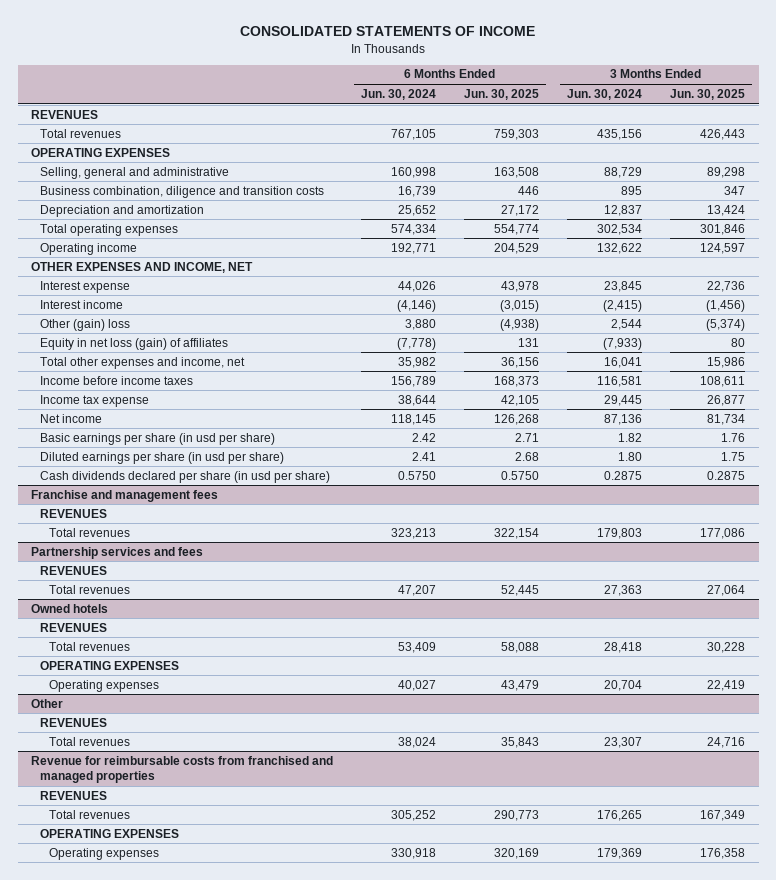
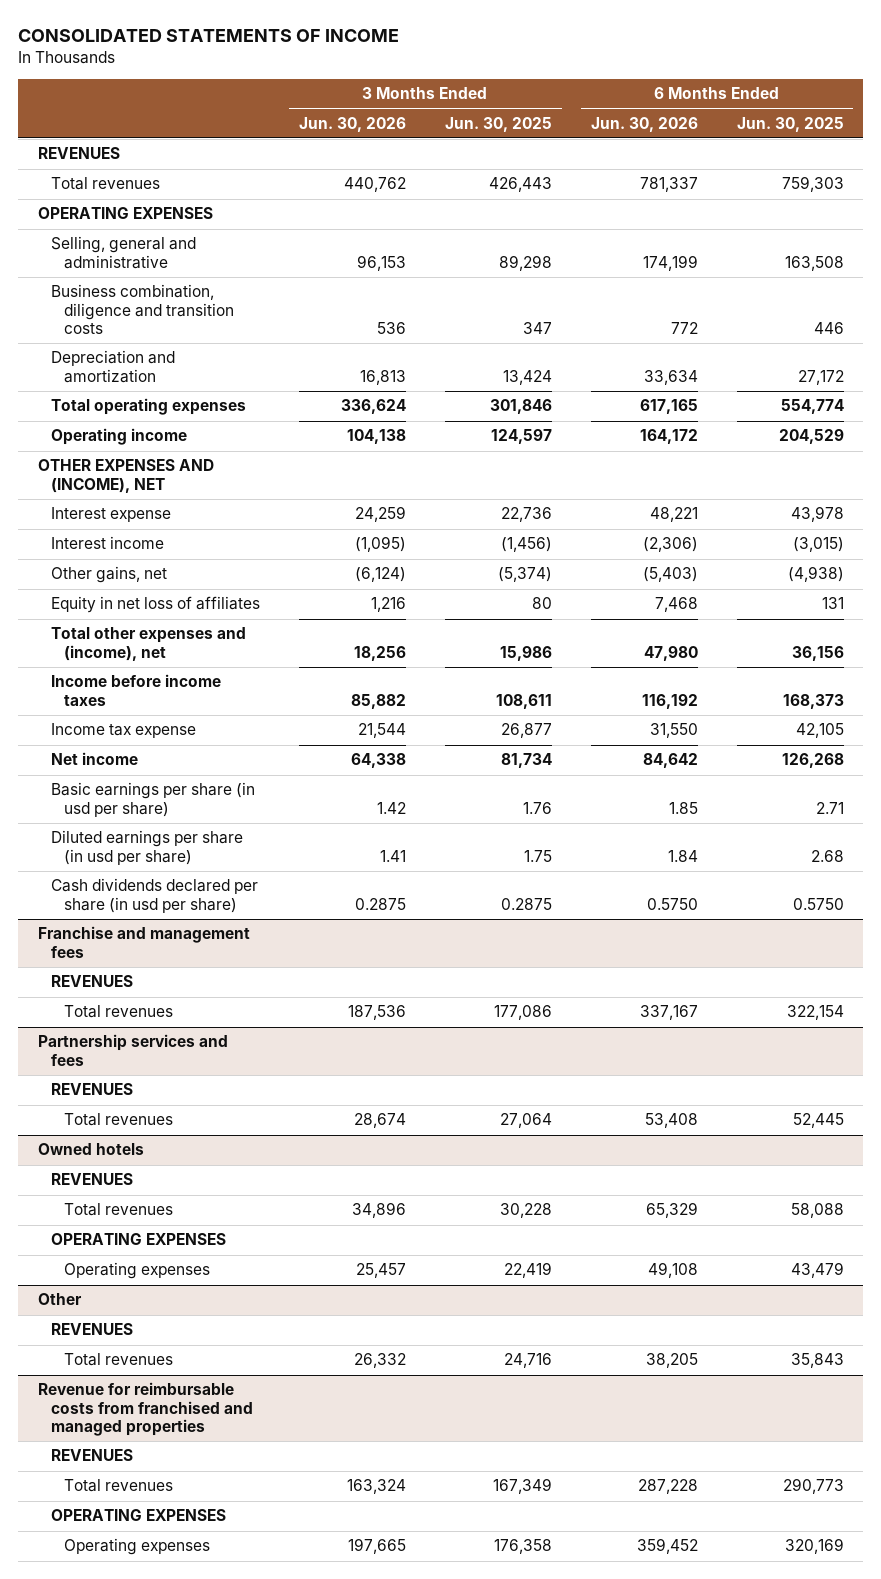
- | 6 Months Ended Jun. 30, 2024 | 6 Months Ended Jun. 30, 2025 | 3 Months Ended Jun. 30, 2024 | 3 Months Ended Jun. 30, 2025
+ | 3 Months Ended Jun. 30, 2026 | 3 Months Ended Jun. 30, 2025 | 6 Months Ended Jun. 30, 2026 | 6 Months Ended Jun. 30, 2025
- OTHER EXPENSES AND INCOME, NET
+ OTHER EXPENSES AND (INCOME), NET
- Other (gain) loss | 3,880 | (4,938) | 2,544 | (5,374)
- Equity in net loss (gain) of affiliates | (7,778) | 131 | (7,933) | 80
- Total other expenses and income, net | 35,982 | 36,156 | 16,041 | 15,986
+ Other gains, net | (6,124) | (5,374) | (5,403) | (4,938)
+ Equity in net loss of affiliates | 1,216 | 80 | 7,468 | 131
+ Total other expenses and (income), net | 18,256 | 15,986 | 47,980 | 36,156

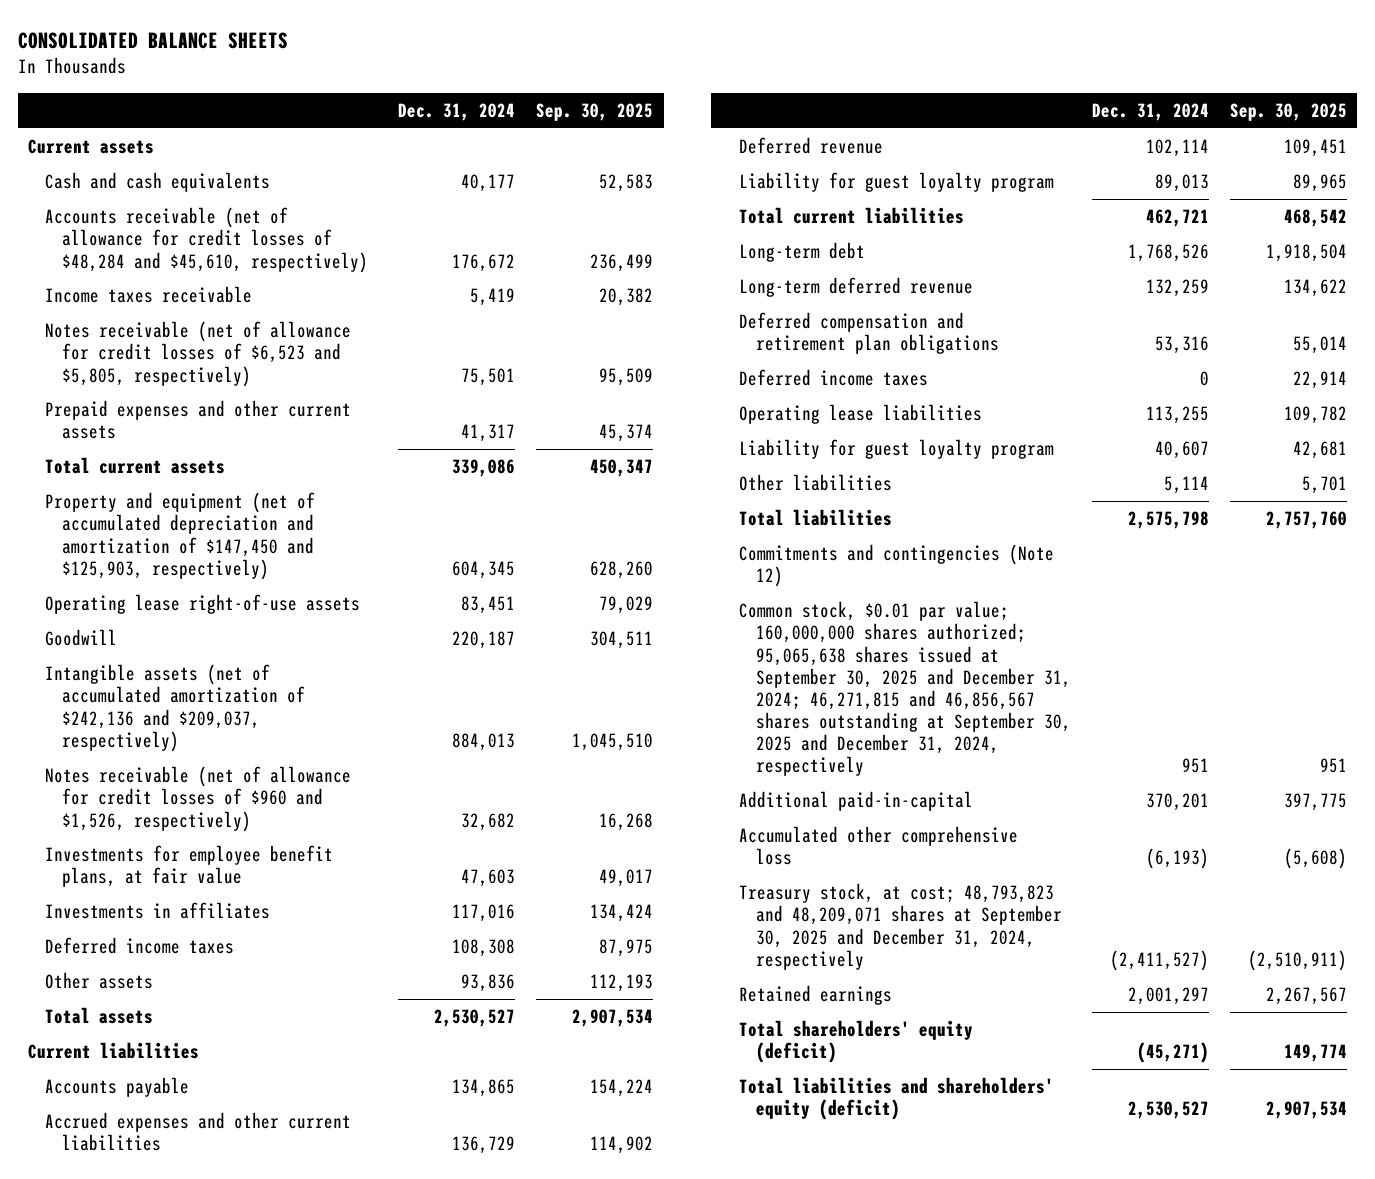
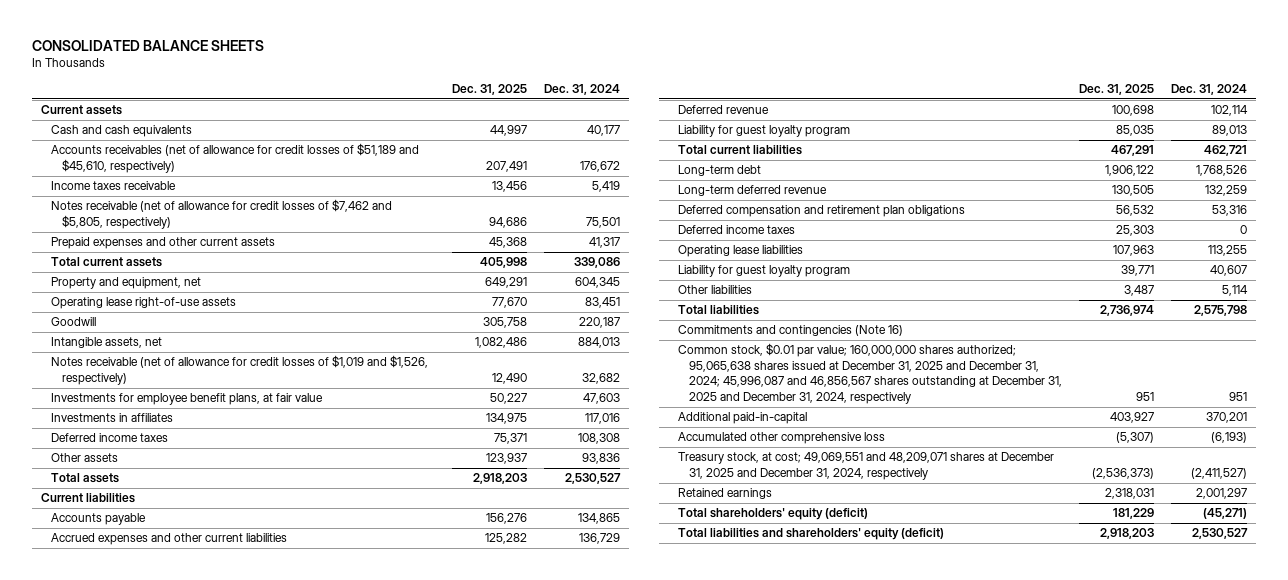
- | Dec. 31, 2024 | Sep. 30, 2025
+ | Dec. 31, 2025 | Dec. 31, 2024
- Accounts receivable (net of allowance for credit losses of $48,284 and $45,610, respectively) | 176,672 | 236,499
+ Accounts receivables (net of allowance for credit losses of $51,189 and $45,610, respectively) | 207,491 | 176,672
- Notes receivable (net of allowance for credit losses of $6,523 and $5,805, respectively) | 75,501 | 95,509
+ Notes receivable (net of allowance for credit losses of $7,462 and $5,805, respectively) | 94,686 | 75,501
- Property and equipment (net of accumulated depreciation and amortization of $147,450 and $125,903, respectively) | 604,345 | 628,260
+ Property and equipment, net | 649,291 | 604,345
- Intangible assets (net of accumulated amortization of $242,136 and $209,037, respectively) | 884,013 | 1,045,510
- Notes receivable (net of allowance for credit losses of $960 and $1,526, respectively) | 32,682 | 16,268
+ Intangible assets, net | 1,082,486 | 884,013
+ Notes receivable (net of allowance for credit losses of $1,019 and $1,526, respectively) | 12,490 | 32,682
- Commitments and contingencies (Note 12)
- Common stock, $0.01 par value; 160,000,000 shares authorized; 95,065,638 shares issued at September 30, 2025 and December 31, 2024; 46,271,815 and 46,856,567 shares outstanding at September 30, 2025 and December 31, 2024, respectively | 951 | 951
+ Commitments and contingencies (Note 16)
+ Common stock, $0.01 par value; 160,000,000 shares authorized; 95,065,638 shares issued at December 31, 2025 and December 31, 2024; 45,996,087 and 46,856,567 shares outstanding at December 31, 2025 and December 31, 2024, respectively | 951 | 951
- Treasury stock, at cost; 48,793,823 and 48,209,071 shares at September 30, 2025 and December 31, 2024, respectively | (2,411,527) | (2,510,911)
+ Treasury stock, at cost; 49,069,551 and 48,209,071 shares at December 31, 2025 and December 31, 2024, respectively | (2,536,373) | (2,411,527)

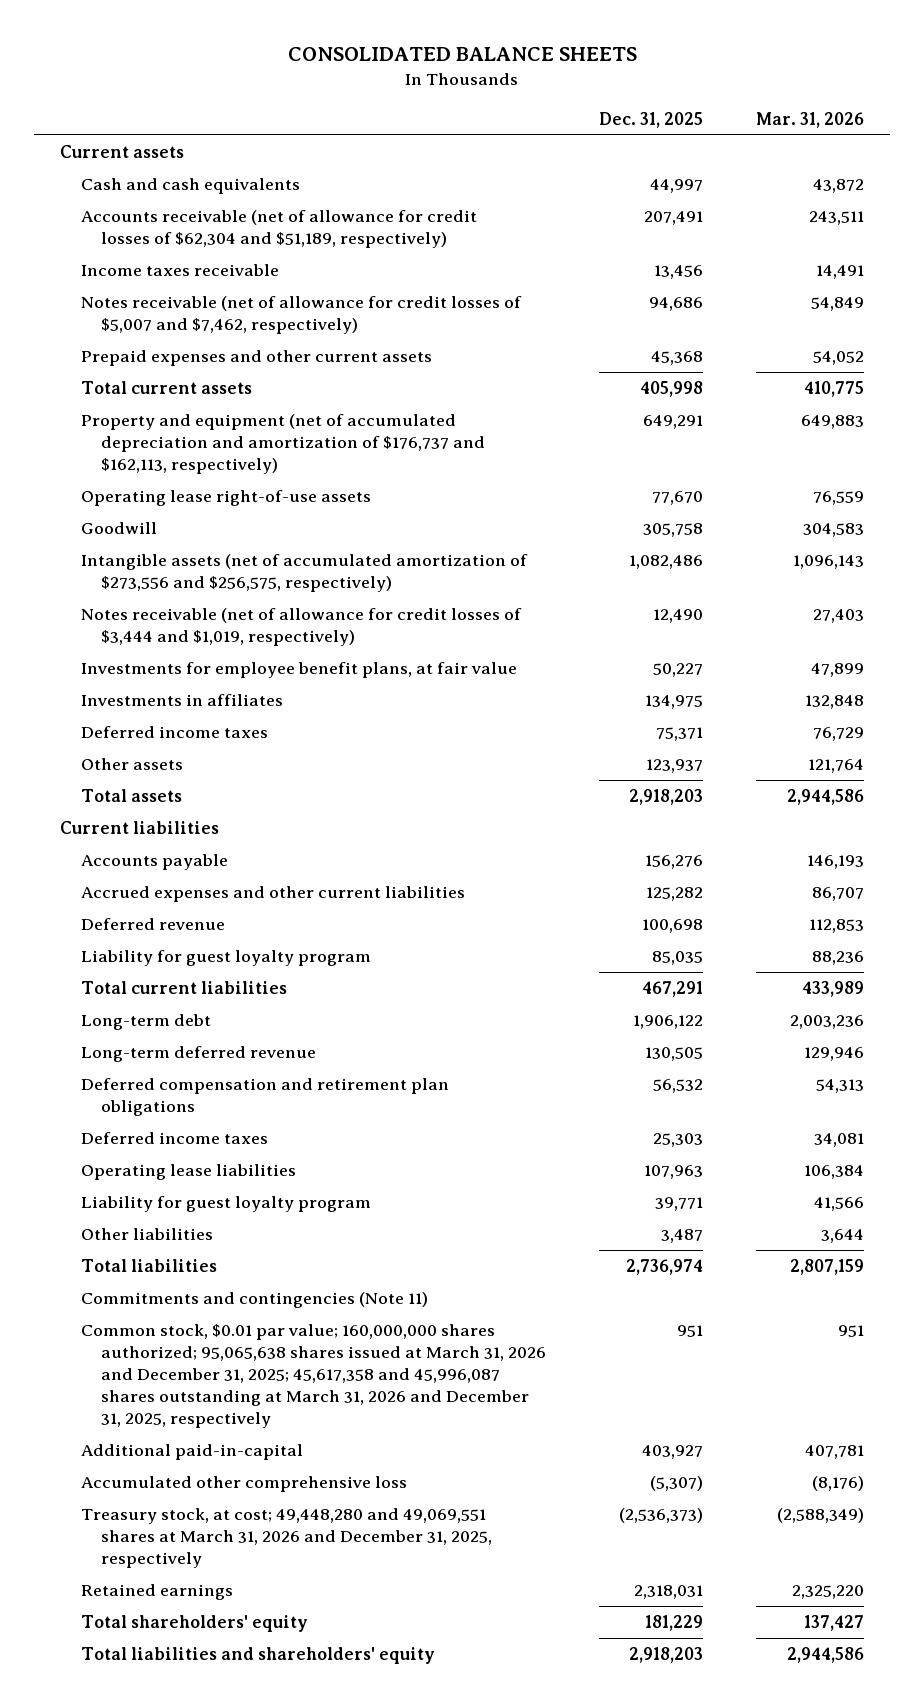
- | Dec. 31, 2025 | Dec. 31, 2024
+ | Dec. 31, 2025 | Mar. 31, 2026
- Accounts receivables (net of allowance for credit losses of $51,189 and $45,610, respectively) | 207,491 | 176,672
+ Accounts receivable (net of allowance for credit losses of $62,304 and $51,189, respectively) | 207,491 | 243,511
- Notes receivable (net of allowance for credit losses of $7,462 and $5,805, respectively) | 94,686 | 75,501
+ Notes receivable (net of allowance for credit losses of $5,007 and $7,462, respectively) | 94,686 | 54,849
- Property and equipment, net | 649,291 | 604,345
+ Property and equipment (net of accumulated depreciation and amortization of $176,737 and $162,113, respectively) | 649,291 | 649,883
- Intangible assets, net | 1,082,486 | 884,013
- Notes receivable (net of allowance for credit losses of $1,019 and $1,526, respectively) | 12,490 | 32,682
+ Intangible assets (net of accumulated amortization of $273,556 and $256,575, respectively) | 1,082,486 | 1,096,143
+ Notes receivable (net of allowance for credit losses of $3,444 and $1,019, respectively) | 12,490 | 27,403
- Commitments and contingencies (Note 16)
- Common stock, $0.01 par value; 160,000,000 shares authorized; 95,065,638 shares issued at December 31, 2025 and December 31, 2024; 45,996,087 and 46,856,567 shares outstanding at December 31, 2025 and December 31, 2024, respectively | 951 | 951
+ Commitments and contingencies (Note 11)
+ Common stock, $0.01 par value; 160,000,000 shares authorized; 95,065,638 shares issued at March 31, 2026 and December 31, 2025; 45,617,358 and 45,996,087 shares outstanding at March 31, 2026 and December 31, 2025, respectively | 951 | 951
- Treasury stock, at cost; 49,069,551 and 48,209,071 shares at December 31, 2025 and December 31, 2024, respectively | (2,536,373) | (2,411,527)
+ Treasury stock, at cost; 49,448,280 and 49,069,551 shares at March 31, 2026 and December 31, 2025, respectively | (2,536,373) | (2,588,349)
- Total shareholders' equity (deficit) | 181,229 | (45,271)
- Total liabilities and shareholders' equity (deficit) | 2,918,203 | 2,530,527
+ Total shareholders' equity | 181,229 | 137,427
+ Total liabilities and shareholders' equity | 2,918,203 | 2,944,586

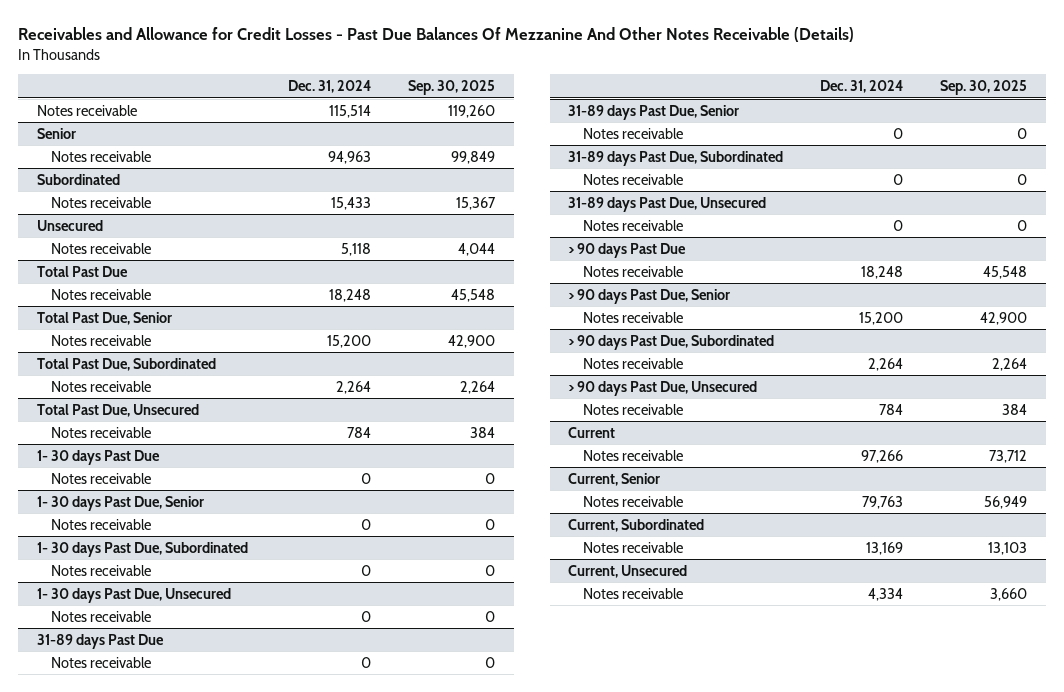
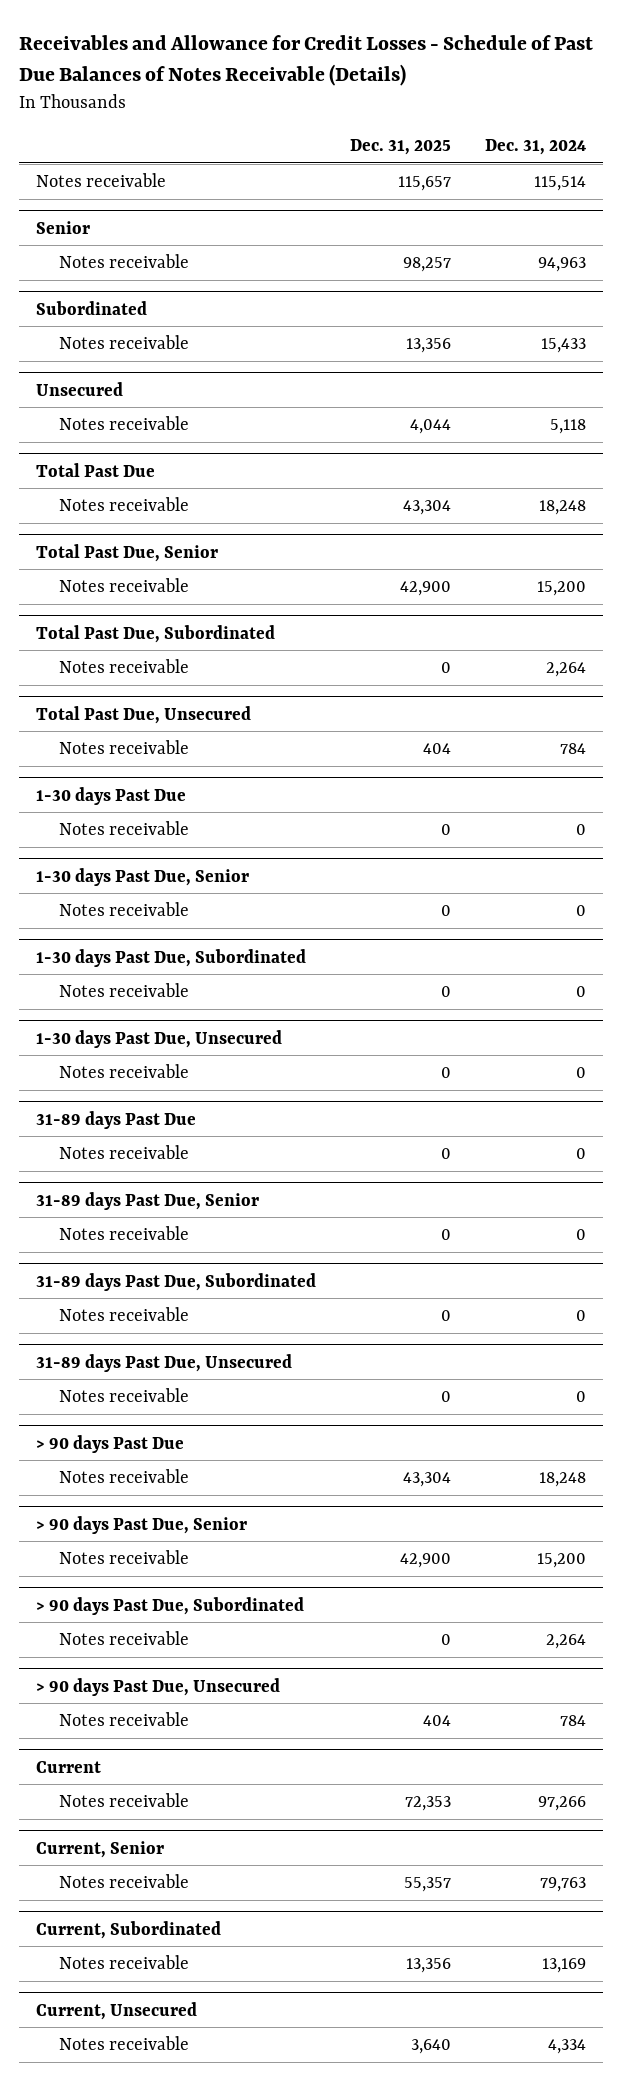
- Receivables and Allowance for Credit Losses - Past Due Balances Of Mezzanine And Other Notes Receivable (Details)
+ Receivables and Allowance for Credit Losses - Schedule of Past Due Balances of Notes Receivable (Details)
- | Dec. 31, 2024 | Sep. 30, 2025
+ | Dec. 31, 2025 | Dec. 31, 2024
- 1- 30 days Past Due
+ 1-30 days Past Due
- 1- 30 days Past Due, Senior
+ 1-30 days Past Due, Senior
- 1- 30 days Past Due, Subordinated
+ 1-30 days Past Due, Subordinated
- 1- 30 days Past Due, Unsecured
+ 1-30 days Past Due, Unsecured

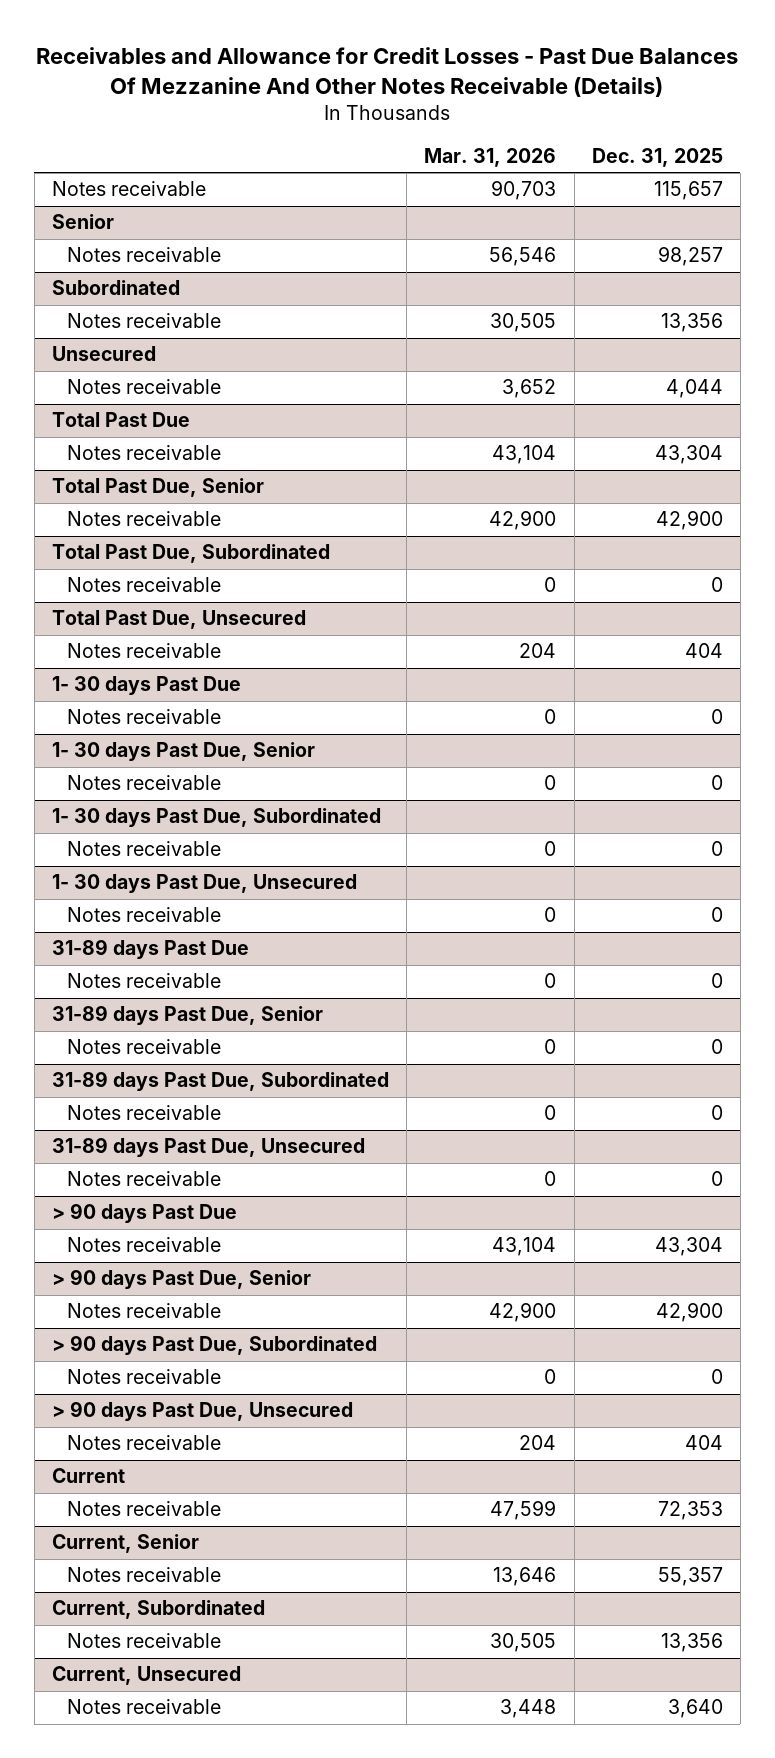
- Receivables and Allowance for Credit Losses - Schedule of Past Due Balances of Notes Receivable (Details)
+ Receivables and Allowance for Credit Losses - Past Due Balances Of Mezzanine And Other Notes Receivable (Details)
- | Dec. 31, 2025 | Dec. 31, 2024
+ | Mar. 31, 2026 | Dec. 31, 2025
- 1-30 days Past Due
+ 1- 30 days Past Due
- 1-30 days Past Due, Senior
+ 1- 30 days Past Due, Senior
- 1-30 days Past Due, Subordinated
+ 1- 30 days Past Due, Subordinated
- 1-30 days Past Due, Unsecured
+ 1- 30 days Past Due, Unsecured

